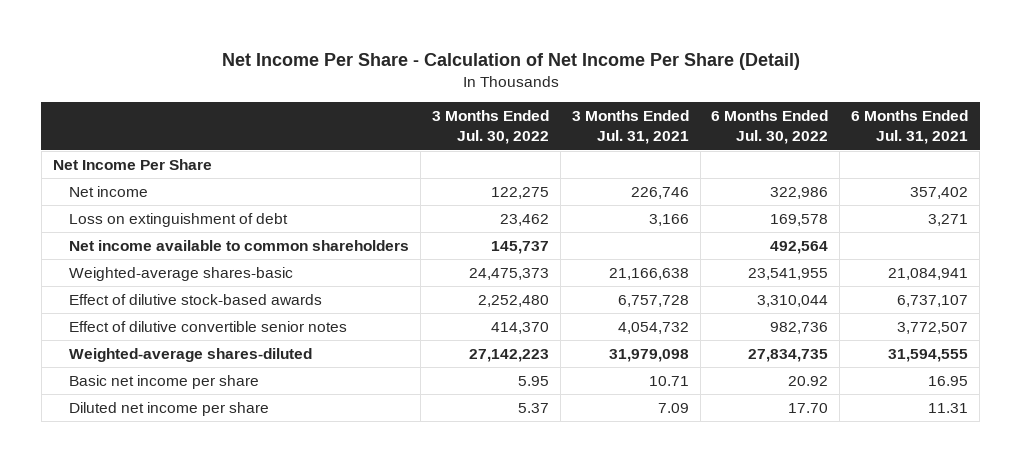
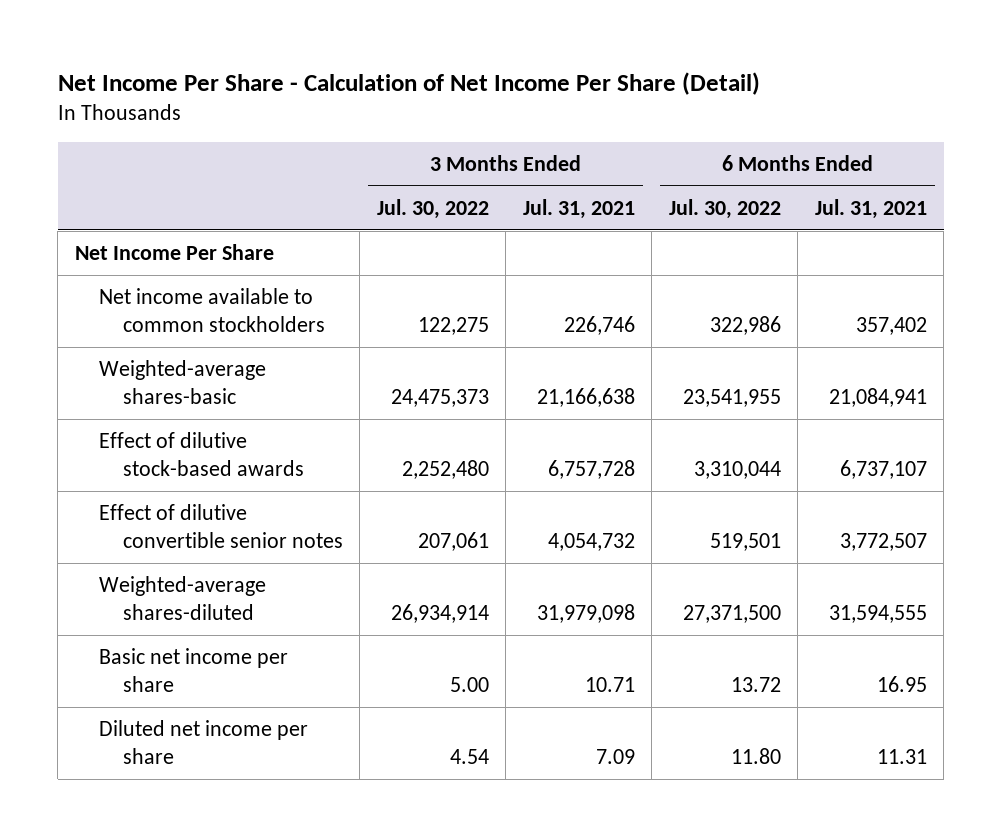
- Net income | 122,275 | 226,746 | 322,986 | 357,402
- Loss on extinguishment of debt | 23,462 | 3,166 | 169,578 | 3,271
- Net income available to common shareholders | 145,737 | | 492,564 |
+ Net income available to common stockholders | 122,275 | 226,746 | 322,986 | 357,402
- Effect of dilutive convertible senior notes | 414,370 | 4,054,732 | 982,736 | 3,772,507
- Weighted-average shares-diluted | 27,142,223 | 31,979,098 | 27,834,735 | 31,594,555
- Basic net income per share | 5.95 | 10.71 | 20.92 | 16.95
- Diluted net income per share | 5.37 | 7.09 | 17.70 | 11.31
+ Effect of dilutive convertible senior notes | 207,061 | 4,054,732 | 519,501 | 3,772,507
+ Weighted-average shares-diluted | 26,934,914 | 31,979,098 | 27,371,500 | 31,594,555
+ Basic net income per share | 5.00 | 10.71 | 13.72 | 16.95
+ Diluted net income per share | 4.54 | 7.09 | 11.80 | 11.31

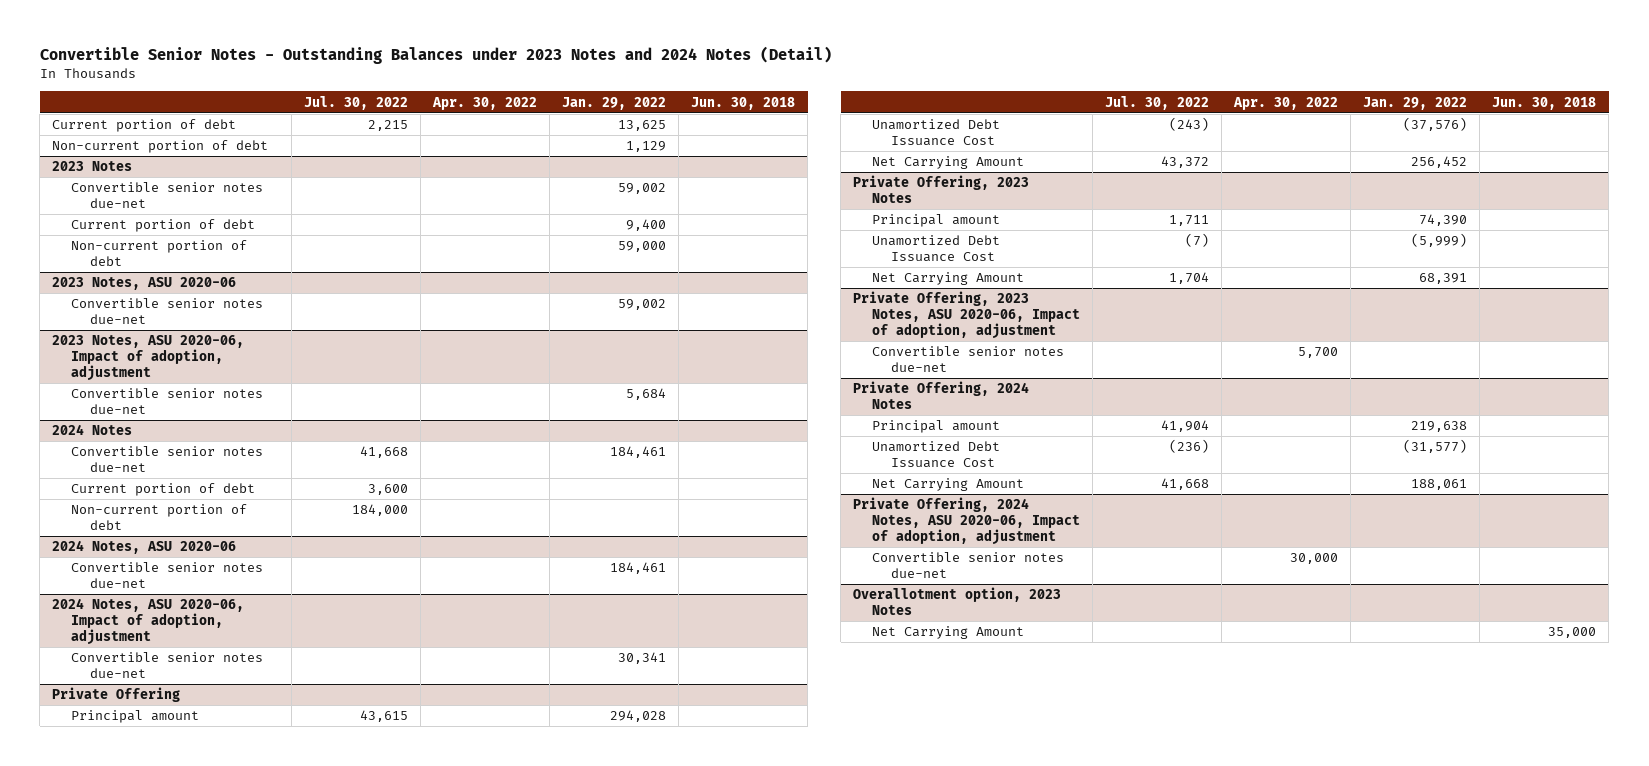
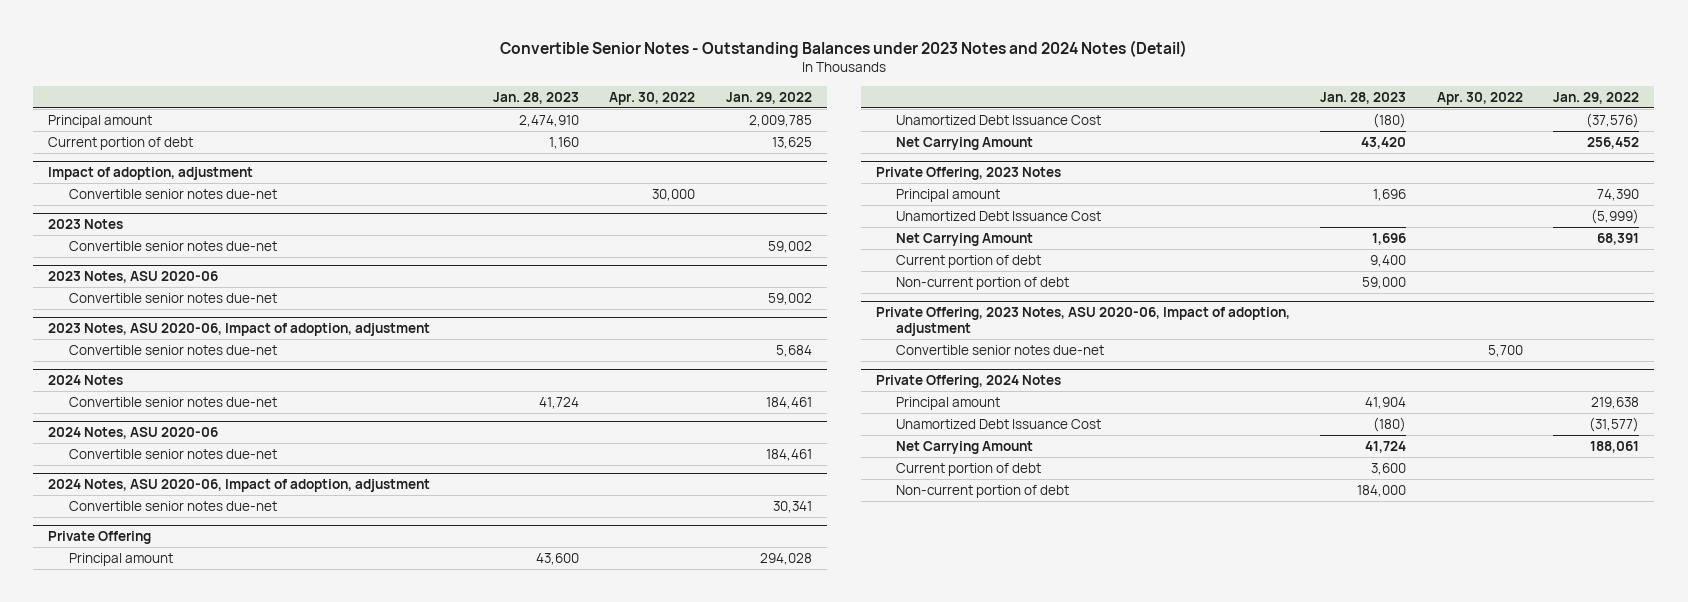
- | Jul. 30, 2022 | Apr. 30, 2022 | Jan. 29, 2022 | Jun. 30, 2018
+ | Jan. 28, 2023 | Apr. 30, 2022 | Jan. 29, 2022
+ Principal amount | 2,474,910 | | 2,009,785
- Non-current portion of debt | | | 1,129 |
+ Impact of adoption, adjustment
+ Convertible senior notes due-net | | 30,000 |
@ 2023 Notes
- Current portion of debt | | | 9,400 |
- Non-current portion of debt | | | 59,000 |
@ 2024 Notes
- Current portion of debt | 3,600 | | |
- Non-current portion of debt | 184,000 | | |
@ Private Offering, 2023 Notes
+ Current portion of debt | 9,400 | |
+ Non-current portion of debt | 59,000 | |
- Private Offering, 2024 Notes, ASU 2020-06, Impact of adoption, adjustment
- Convertible senior notes due-net | | 30,000 | |
- Overallotment option, 2023 Notes
- Net Carrying Amount | | | | 35,000
@ Private Offering, 2024 Notes
+ Current portion of debt | 3,600 | |
+ Non-current portion of debt | 184,000 | |

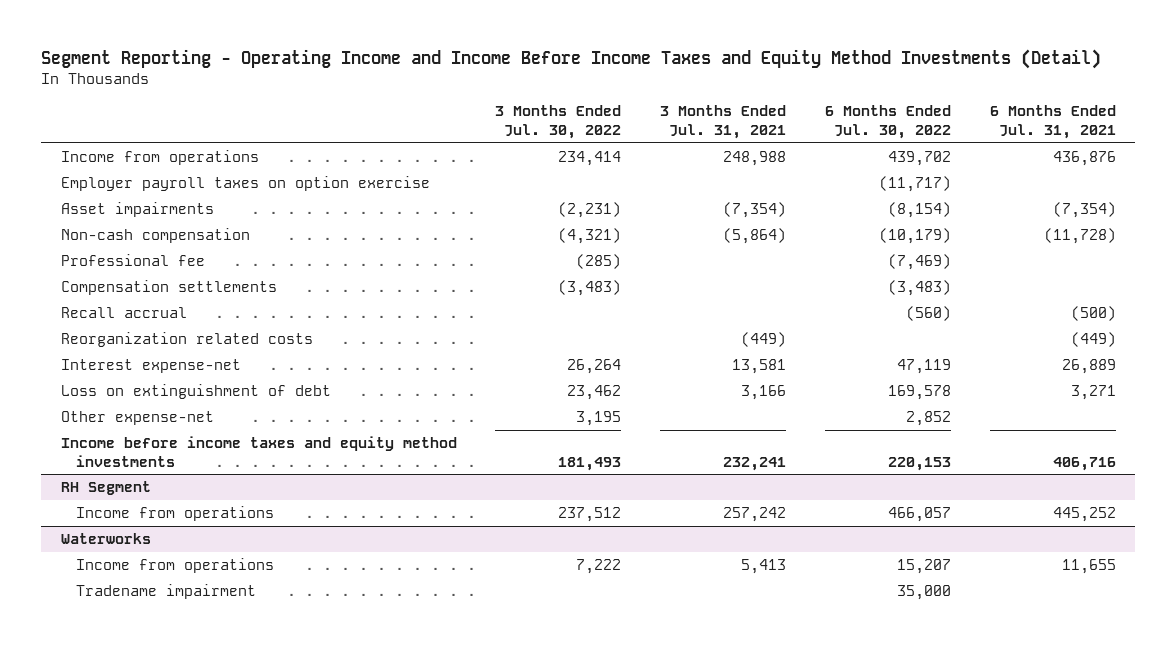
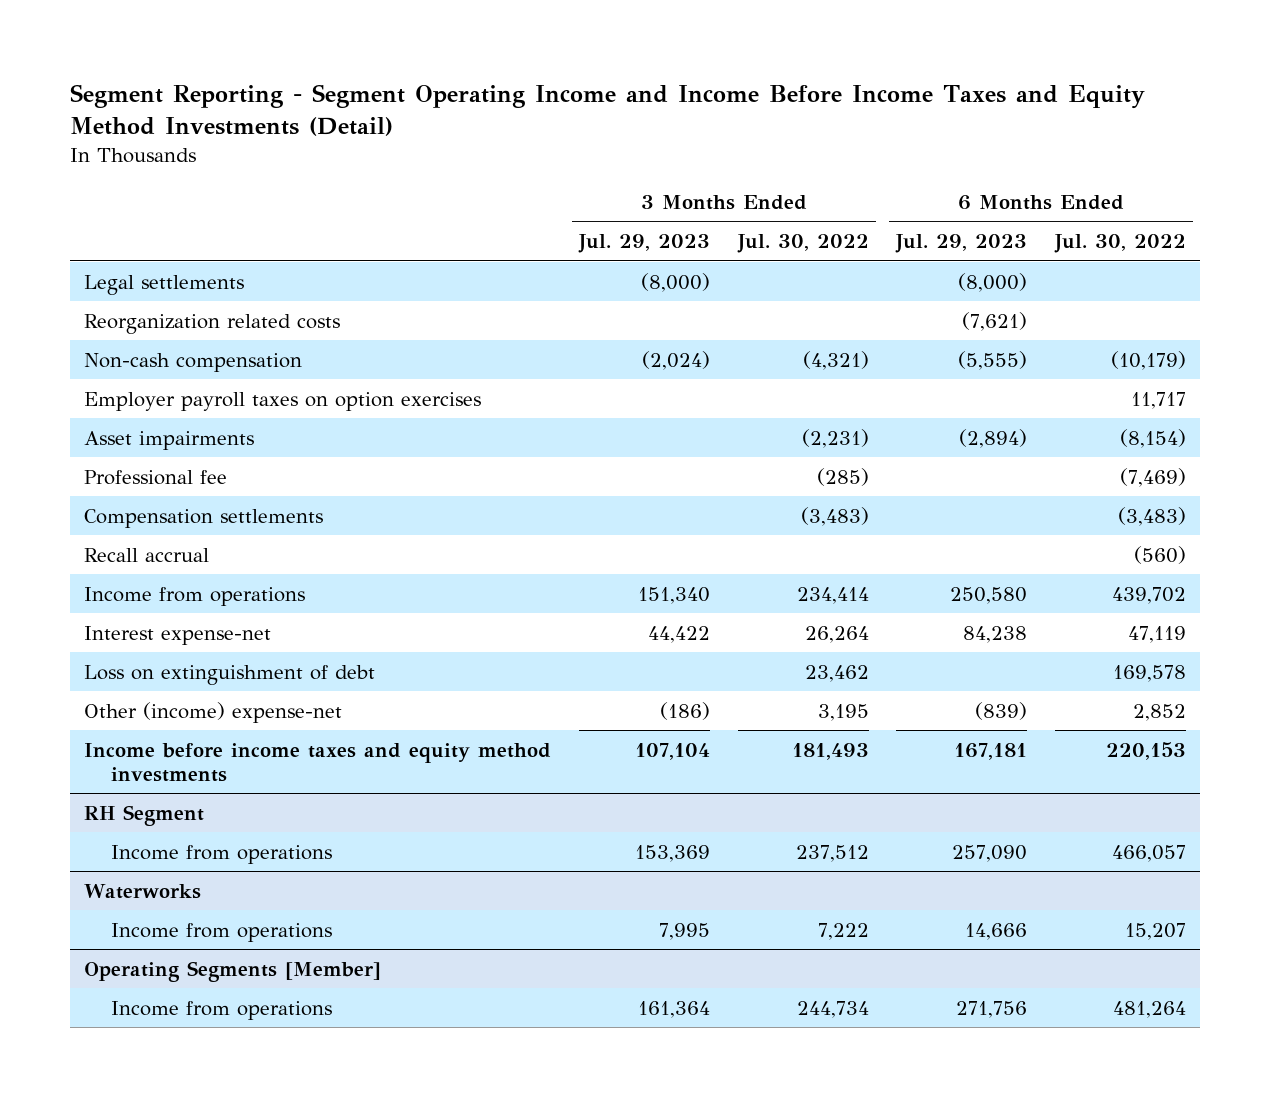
- Segment Reporting - Operating Income and Income Before Income Taxes and Equity Method Investments (Detail)
+ Segment Reporting - Segment Operating Income and Income Before Income Taxes and Equity Method Investments (Detail)
- | 3 Months Ended Jul. 30, 2022 | 3 Months Ended Jul. 31, 2021 | 6 Months Ended Jul. 30, 2022 | 6 Months Ended Jul. 31, 2021
+ | 3 Months Ended Jul. 29, 2023 | 3 Months Ended Jul. 30, 2022 | 6 Months Ended Jul. 29, 2023 | 6 Months Ended Jul. 30, 2022
- Employer payroll taxes on option exercise | | | (11,717) |
+ Legal settlements | (8,000) | | (8,000) |
moved up: Reorganization related costs | | | (7,621) |
+ Employer payroll taxes on option exercises | | | | 11,717
moved down: Asset impairments | | (2,231) | (2,894) | (8,154)
moved down: Income from operations | 151,340 | 234,414 | 250,580 | 439,702
- Other expense-net | 3,195 | | 2,852 |
+ Other (income) expense-net | (186) | 3,195 | (839) | 2,852
@ Waterworks
- Tradename impairment | | | 35,000 |
+ Operating Segments [Member]
+ Income from operations | 161,364 | 244,734 | 271,756 | 481,264

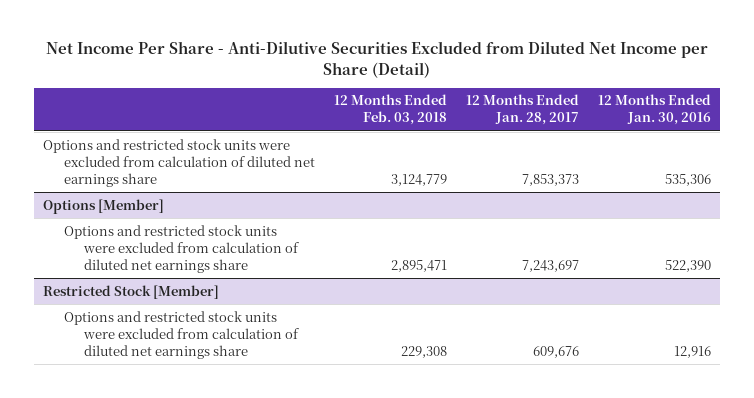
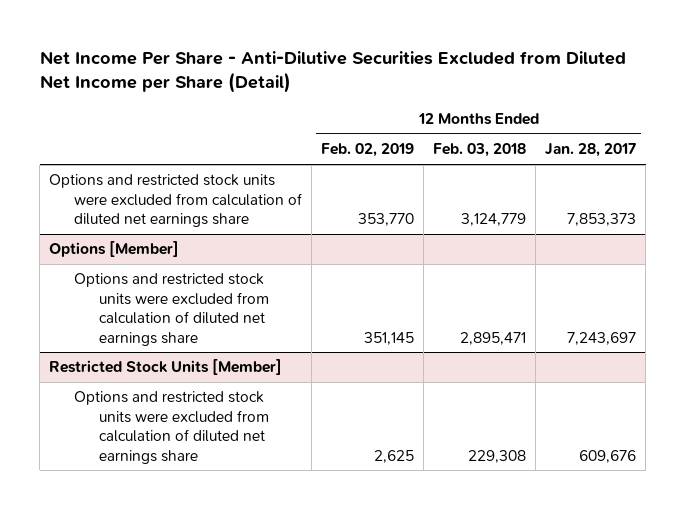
- | 12 Months Ended Feb. 03, 2018 | 12 Months Ended Jan. 28, 2017 | 12 Months Ended Jan. 30, 2016
+ | 12 Months Ended Feb. 02, 2019 | 12 Months Ended Feb. 03, 2018 | 12 Months Ended Jan. 28, 2017
- Restricted Stock [Member]
+ Restricted Stock Units [Member]

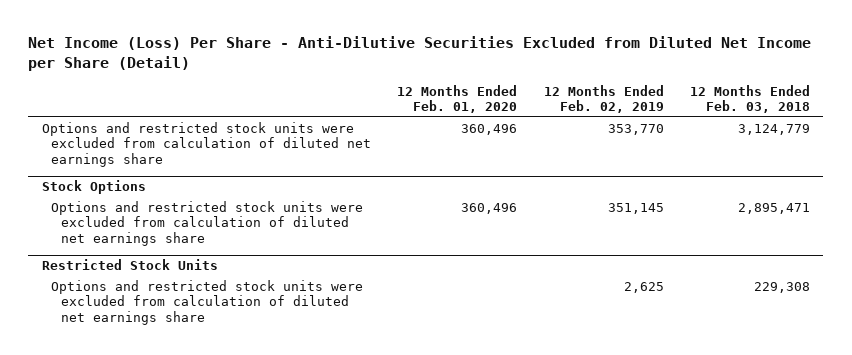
- Net Income Per Share - Anti-Dilutive Securities Excluded from Diluted Net Income per Share (Detail)
+ Net Income (Loss) Per Share - Anti-Dilutive Securities Excluded from Diluted Net Income per Share (Detail)
- | 12 Months Ended Feb. 02, 2019 | 12 Months Ended Feb. 03, 2018 | 12 Months Ended Jan. 28, 2017
+ | 12 Months Ended Feb. 01, 2020 | 12 Months Ended Feb. 02, 2019 | 12 Months Ended Feb. 03, 2018
- Options [Member]
+ Stock Options
- Restricted Stock Units [Member]
+ Restricted Stock Units

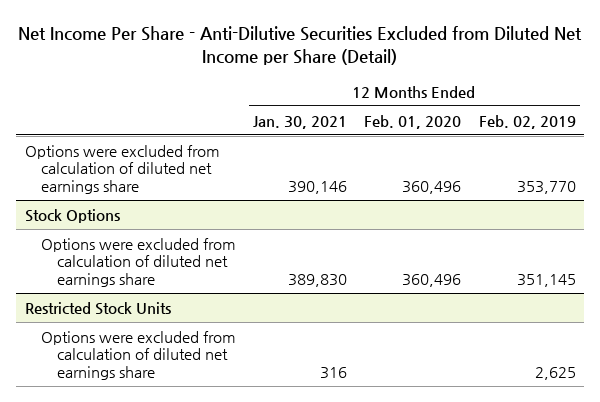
- Net Income (Loss) Per Share - Anti-Dilutive Securities Excluded from Diluted Net Income per Share (Detail)
+ Net Income Per Share - Anti-Dilutive Securities Excluded from Diluted Net Income per Share (Detail)
- | 12 Months Ended Feb. 01, 2020 | 12 Months Ended Feb. 02, 2019 | 12 Months Ended Feb. 03, 2018
+ | 12 Months Ended Jan. 30, 2021 | 12 Months Ended Feb. 01, 2020 | 12 Months Ended Feb. 02, 2019
- Options and restricted stock units were excluded from calculation of diluted net earnings share | 360,496 | 353,770 | 3,124,779
+ Options were excluded from calculation of diluted net earnings share | 390,146 | 360,496 | 353,770
@ Stock Options
- Options and restricted stock units were excluded from calculation of diluted net earnings share | 360,496 | 351,145 | 2,895,471
+ Options were excluded from calculation of diluted net earnings share | 389,830 | 360,496 | 351,145
@ Restricted Stock Units
- Options and restricted stock units were excluded from calculation of diluted net earnings share | | 2,625 | 229,308
+ Options were excluded from calculation of diluted net earnings share | 316 | | 2,625

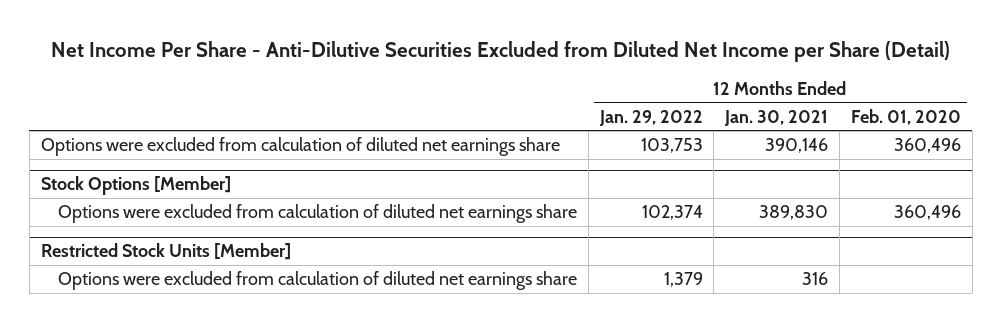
- | 12 Months Ended Jan. 30, 2021 | 12 Months Ended Feb. 01, 2020 | 12 Months Ended Feb. 02, 2019
+ | 12 Months Ended Jan. 29, 2022 | 12 Months Ended Jan. 30, 2021 | 12 Months Ended Feb. 01, 2020
- Stock Options
+ Stock Options [Member]
- Restricted Stock Units
+ Restricted Stock Units [Member]

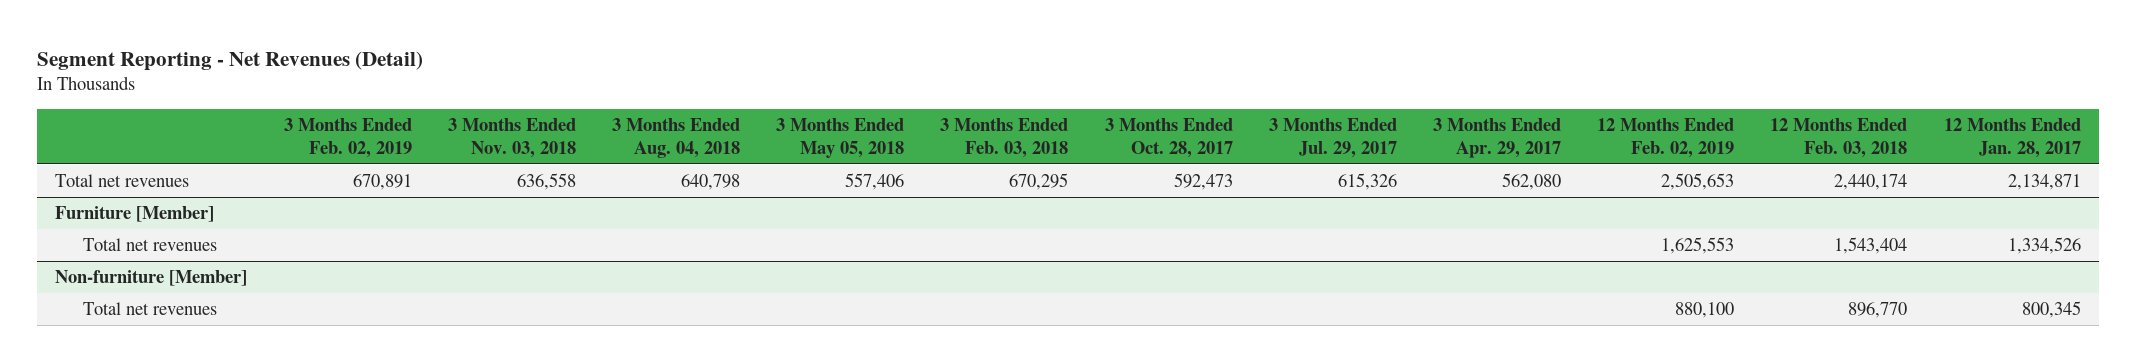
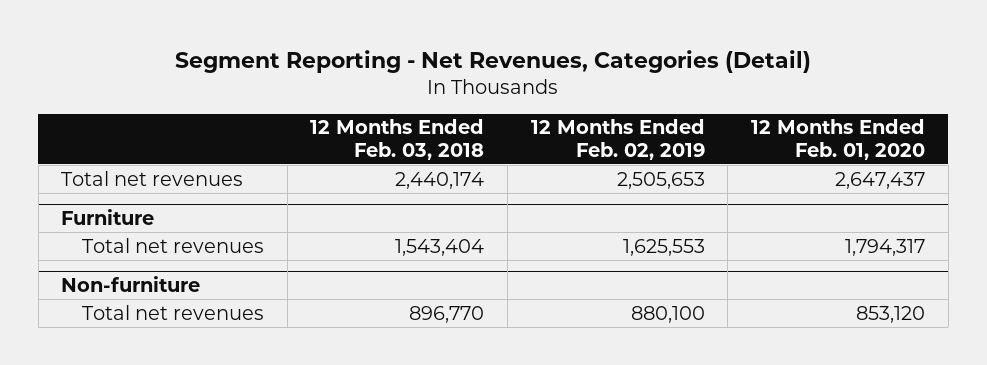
- Segment Reporting - Net Revenues (Detail)
+ Segment Reporting - Net Revenues, Categories (Detail)
- | 3 Months Ended Feb. 02, 2019 | 3 Months Ended Nov. 03, 2018 | 3 Months Ended Aug. 04, 2018 | 3 Months Ended May 05, 2018 | 3 Months Ended Feb. 03, 2018 | 3 Months Ended Oct. 28, 2017 | 3 Months Ended Jul. 29, 2017 | 3 Months Ended Apr. 29, 2017 | 12 Months Ended Feb. 02, 2019 | 12 Months Ended Feb. 03, 2018 | 12 Months Ended Jan. 28, 2017
+ | 12 Months Ended Feb. 03, 2018 | 12 Months Ended Feb. 02, 2019 | 12 Months Ended Feb. 01, 2020
- Furniture [Member]
+ Furniture
- Non-furniture [Member]
+ Non-furniture

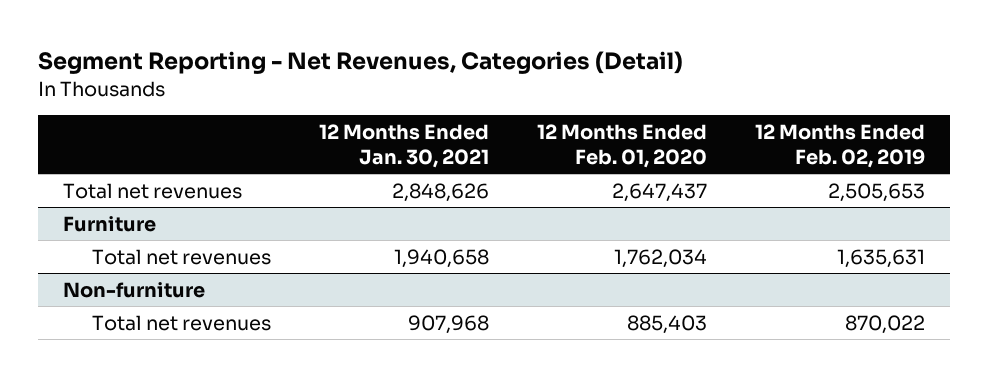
- | 12 Months Ended Feb. 03, 2018 | 12 Months Ended Feb. 02, 2019 | 12 Months Ended Feb. 01, 2020
+ | 12 Months Ended Jan. 30, 2021 | 12 Months Ended Feb. 01, 2020 | 12 Months Ended Feb. 02, 2019
@ Furniture
- Total net revenues | 1,543,404 | 1,625,553 | 1,794,317
+ Total net revenues | 1,940,658 | 1,762,034 | 1,635,631
@ Non-furniture
- Total net revenues | 896,770 | 880,100 | 853,120
+ Total net revenues | 907,968 | 885,403 | 870,022

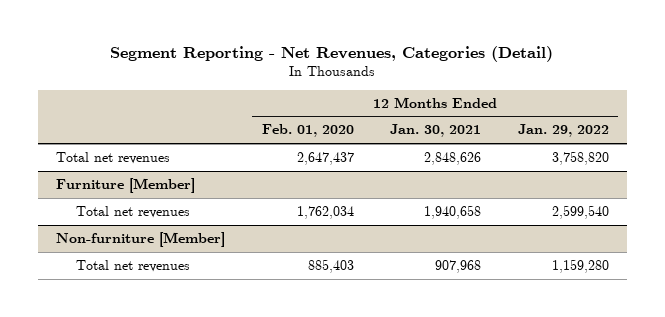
- | 12 Months Ended Jan. 30, 2021 | 12 Months Ended Feb. 01, 2020 | 12 Months Ended Feb. 02, 2019
+ | 12 Months Ended Feb. 01, 2020 | 12 Months Ended Jan. 30, 2021 | 12 Months Ended Jan. 29, 2022
- Furniture
+ Furniture [Member]
- Non-furniture
+ Non-furniture [Member]

